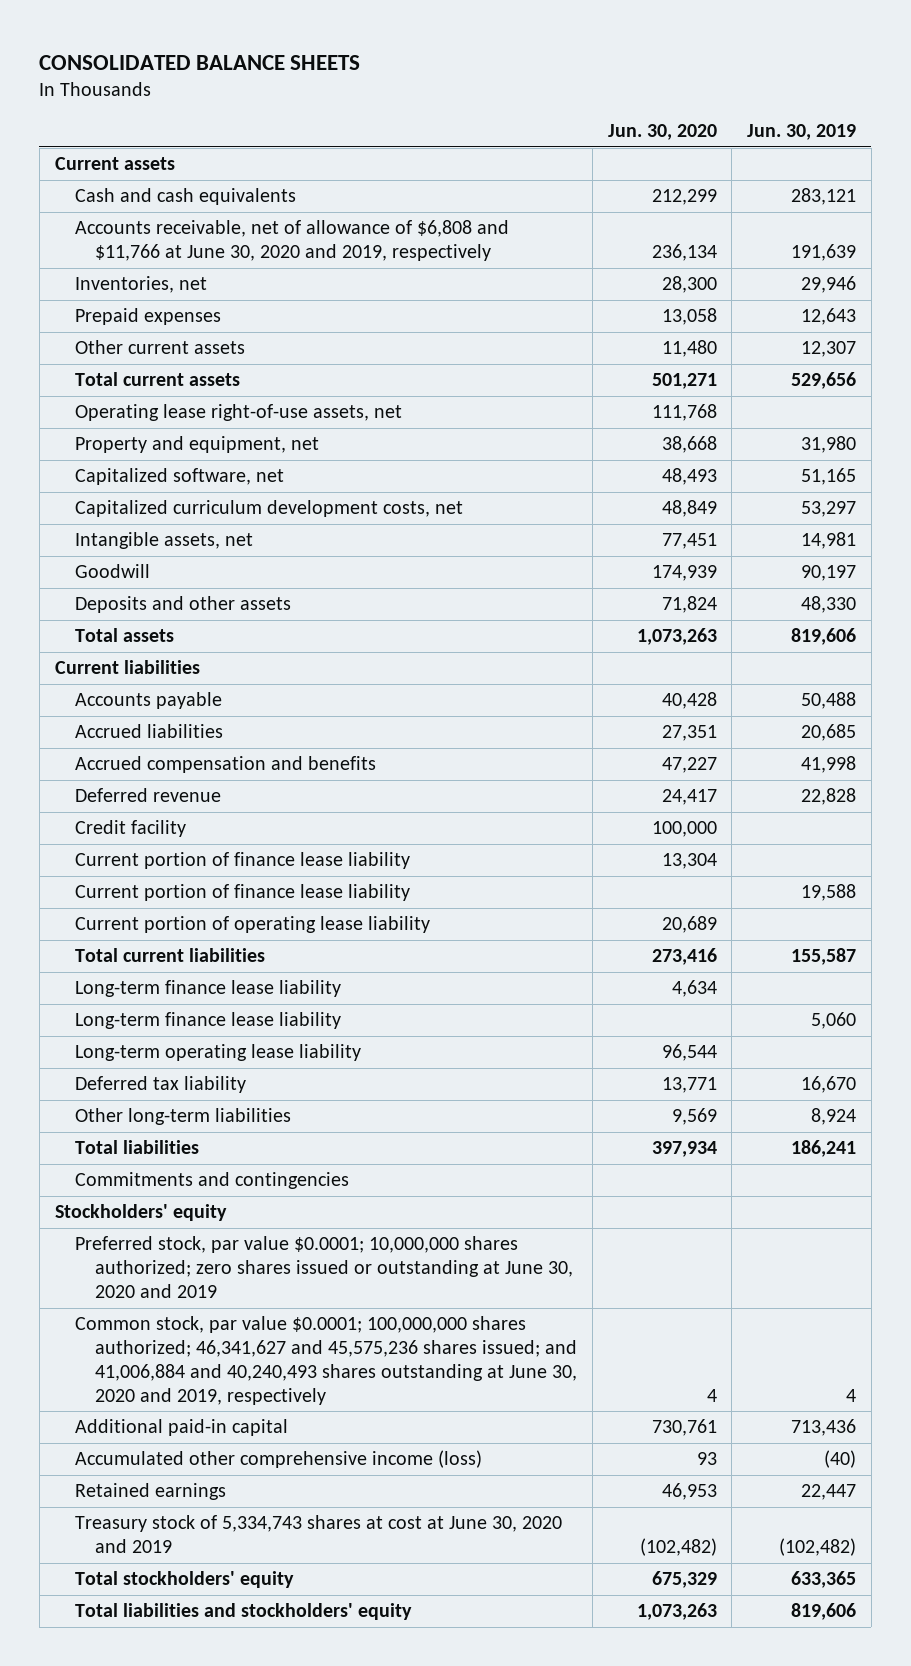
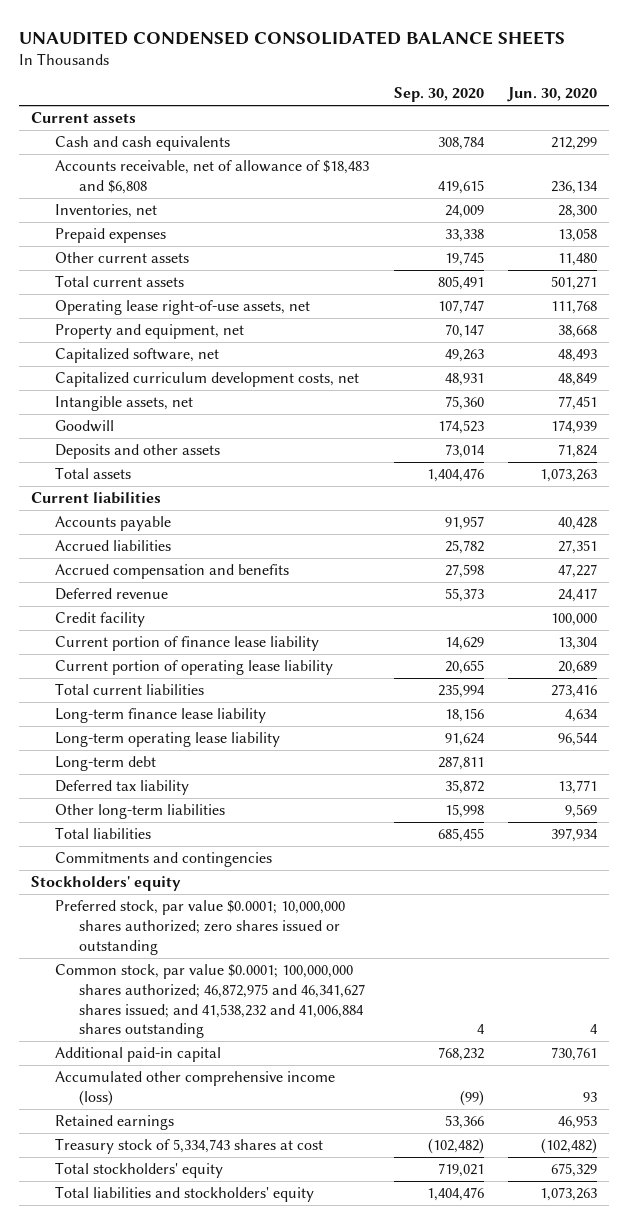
- CONSOLIDATED BALANCE SHEETS
+ UNAUDITED CONDENSED CONSOLIDATED BALANCE SHEETS
- | Jun. 30, 2020 | Jun. 30, 2019
+ | Sep. 30, 2020 | Jun. 30, 2020
- Accounts receivable, net of allowance of $6,808 and $11,766 at June 30, 2020 and 2019, respectively | 236,134 | 191,639
+ Accounts receivable, net of allowance of $18,483 and $6,808 | 419,615 | 236,134
- Current portion of finance lease liability | | 19,588
- Long-term finance lease liability | | 5,060
+ Long-term debt | 287,811 |
- Preferred stock, par value $0.0001; 10,000,000 shares authorized; zero shares issued or outstanding at June 30, 2020 and 2019
- Common stock, par value $0.0001; 100,000,000 shares authorized; 46,341,627 and 45,575,236 shares issued; and 41,006,884 and 40,240,493 shares outstanding at June 30, 2020 and 2019, respectively | 4 | 4
+ Preferred stock, par value $0.0001; 10,000,000 shares authorized; zero shares issued or outstanding
+ Common stock, par value $0.0001; 100,000,000 shares authorized; 46,872,975 and 46,341,627 shares issued; and 41,538,232 and 41,006,884 shares outstanding | 4 | 4
- Treasury stock of 5,334,743 shares at cost at June 30, 2020 and 2019 | (102,482) | (102,482)
+ Treasury stock of 5,334,743 shares at cost | (102,482) | (102,482)

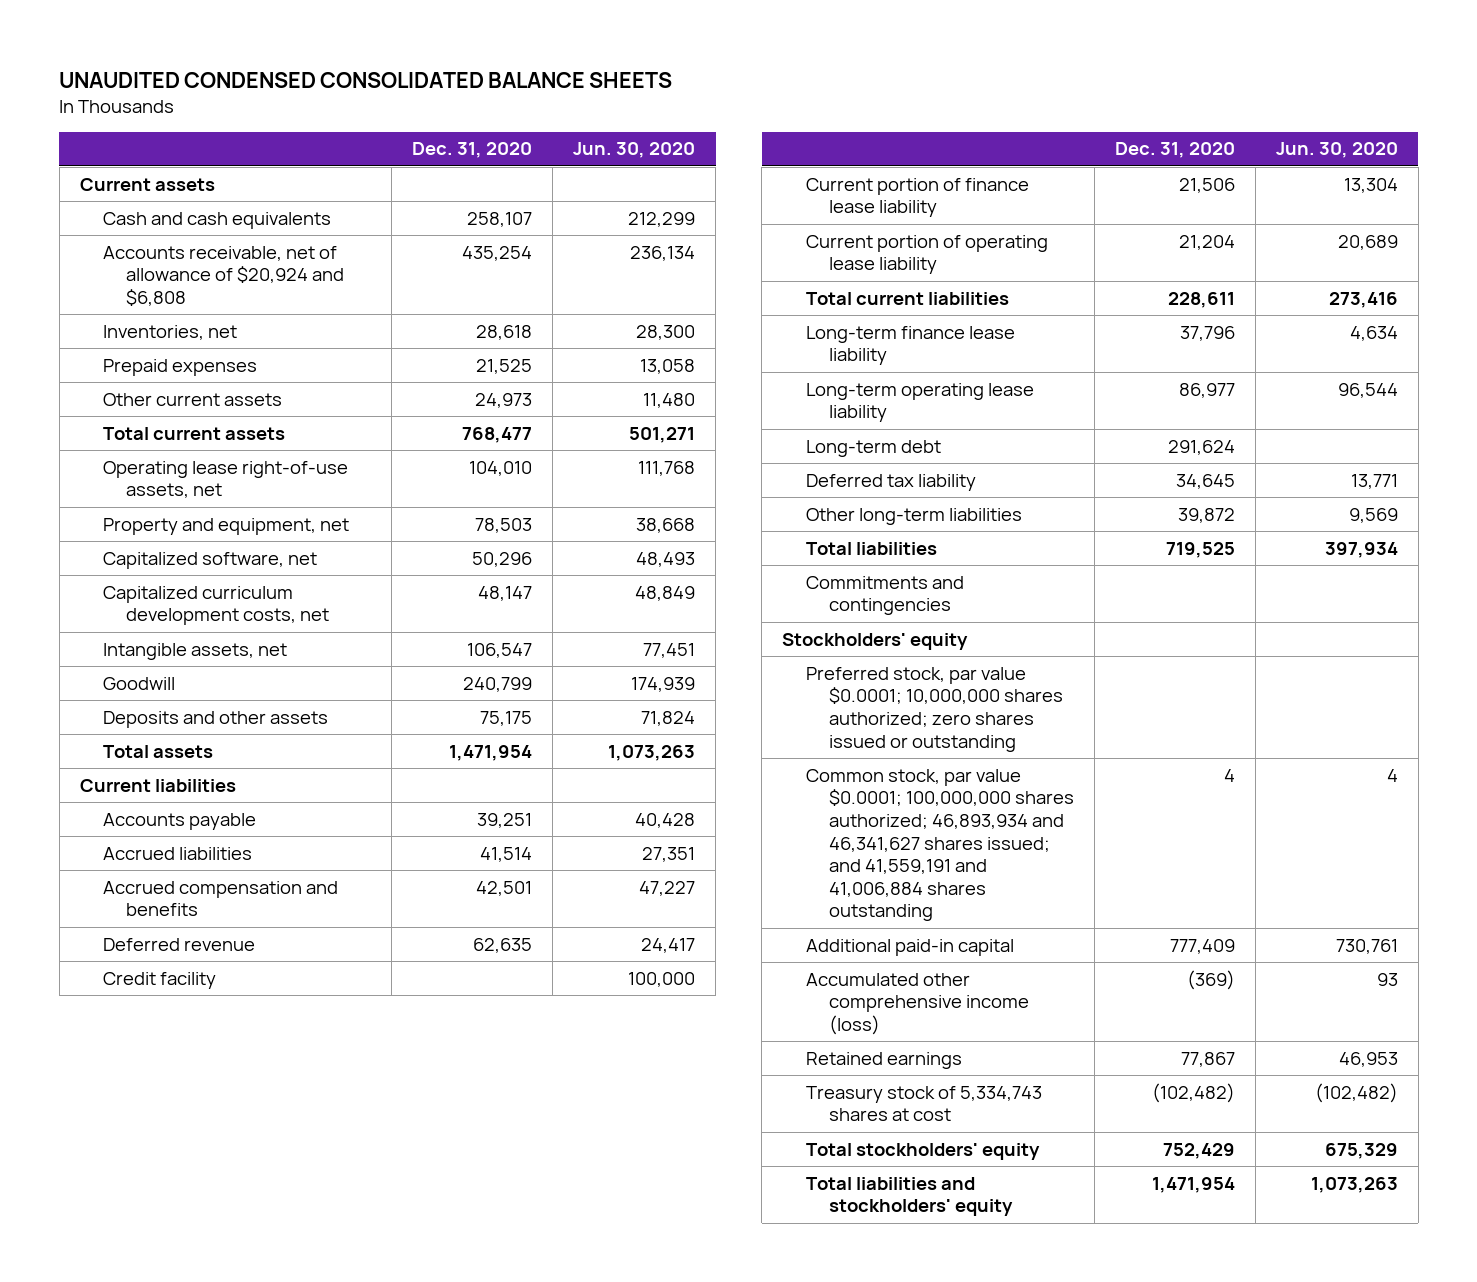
- | Sep. 30, 2020 | Jun. 30, 2020
+ | Dec. 31, 2020 | Jun. 30, 2020
- Accounts receivable, net of allowance of $18,483 and $6,808 | 419,615 | 236,134
+ Accounts receivable, net of allowance of $20,924 and $6,808 | 435,254 | 236,134
- Common stock, par value $0.0001; 100,000,000 shares authorized; 46,872,975 and 46,341,627 shares issued; and 41,538,232 and 41,006,884 shares outstanding | 4 | 4
+ Common stock, par value $0.0001; 100,000,000 shares authorized; 46,893,934 and 46,341,627 shares issued; and 41,559,191 and 41,006,884 shares outstanding | 4 | 4

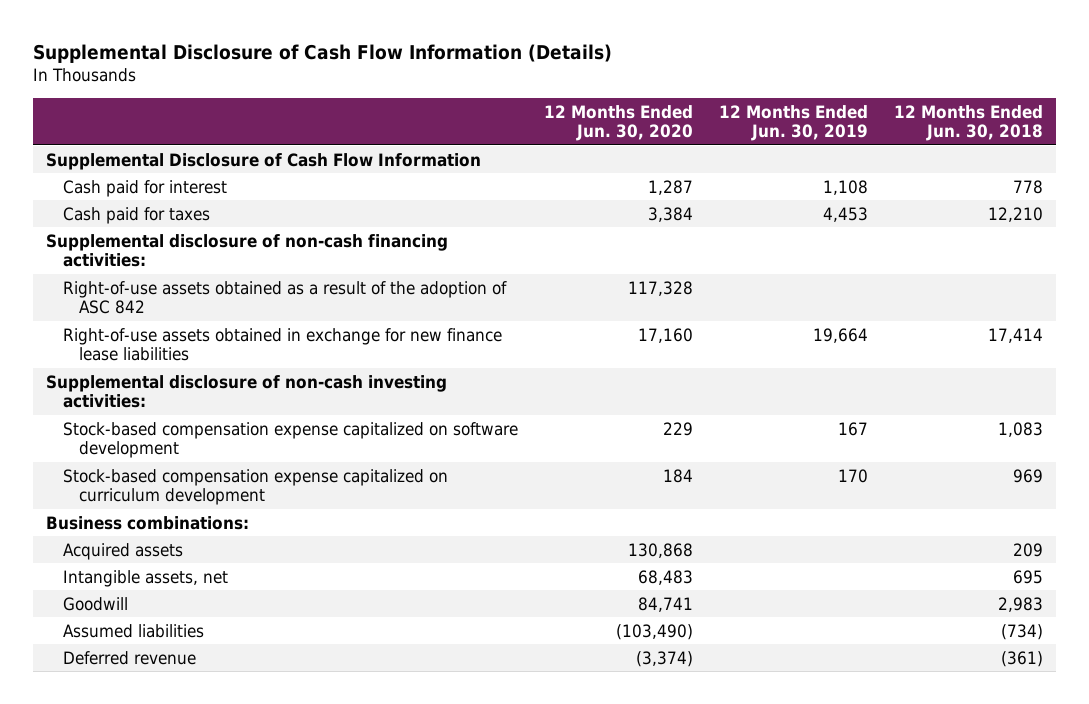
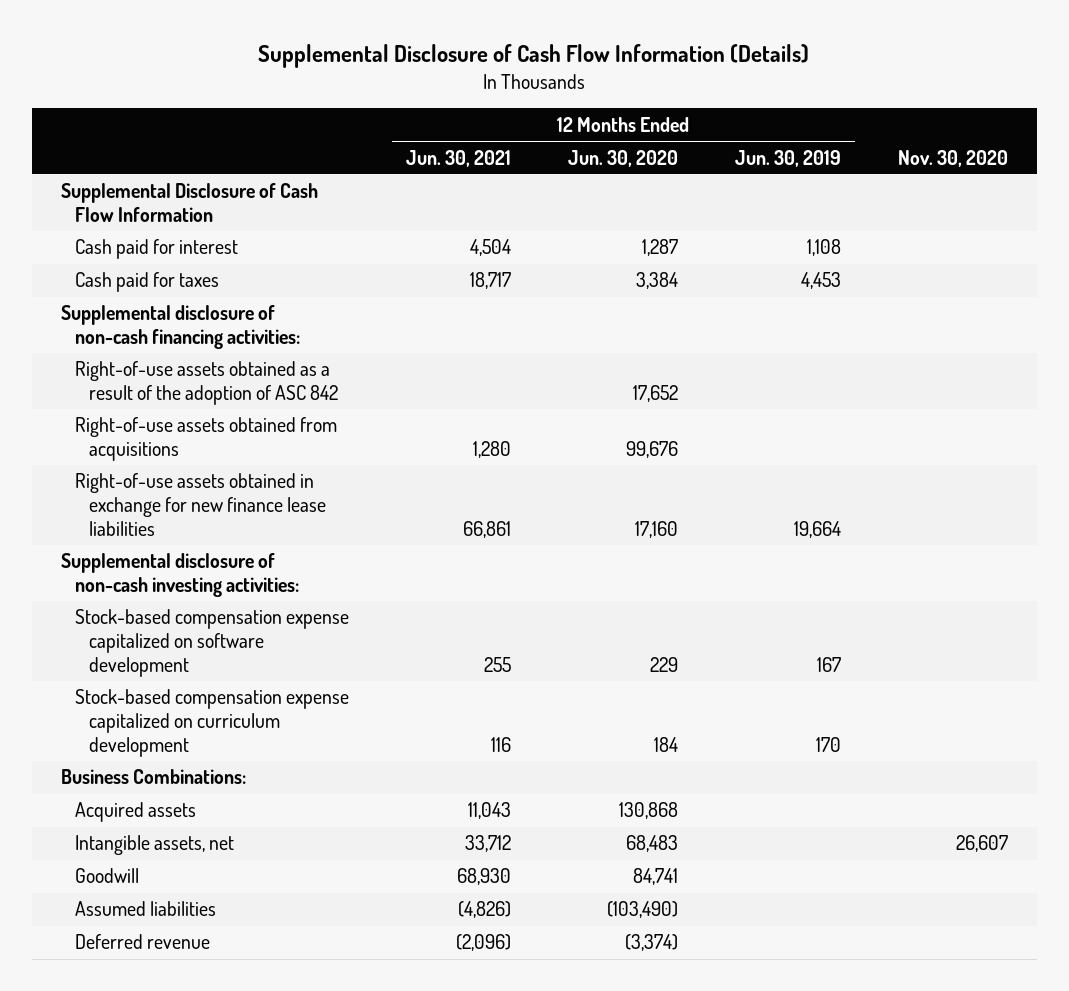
- | 12 Months Ended Jun. 30, 2020 | 12 Months Ended Jun. 30, 2019 | 12 Months Ended Jun. 30, 2018
+ | 12 Months Ended Jun. 30, 2021 | 12 Months Ended Jun. 30, 2020 | 12 Months Ended Jun. 30, 2019 | Nov. 30, 2020
- Right-of-use assets obtained as a result of the adoption of ASC 842 | 117,328 | |
+ Right-of-use assets obtained as a result of the adoption of ASC 842 | | 17,652 | |
+ Right-of-use assets obtained from acquisitions | 1,280 | 99,676 | |
- Business combinations:
+ Business Combinations:

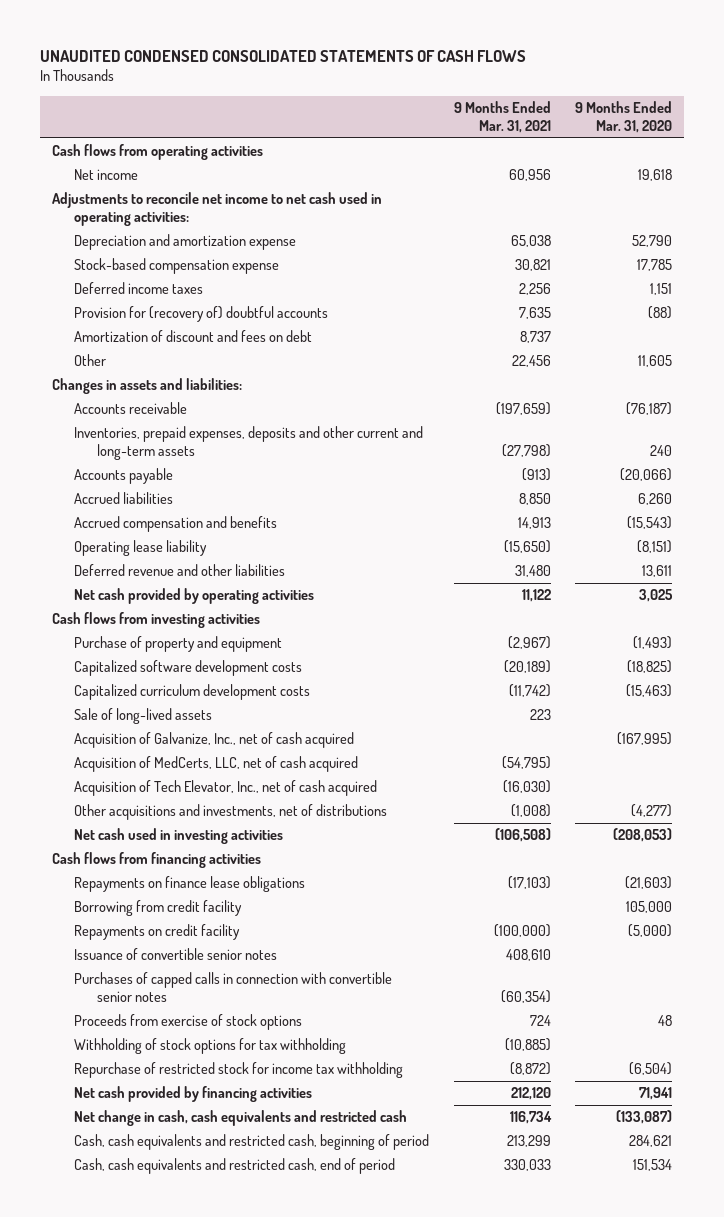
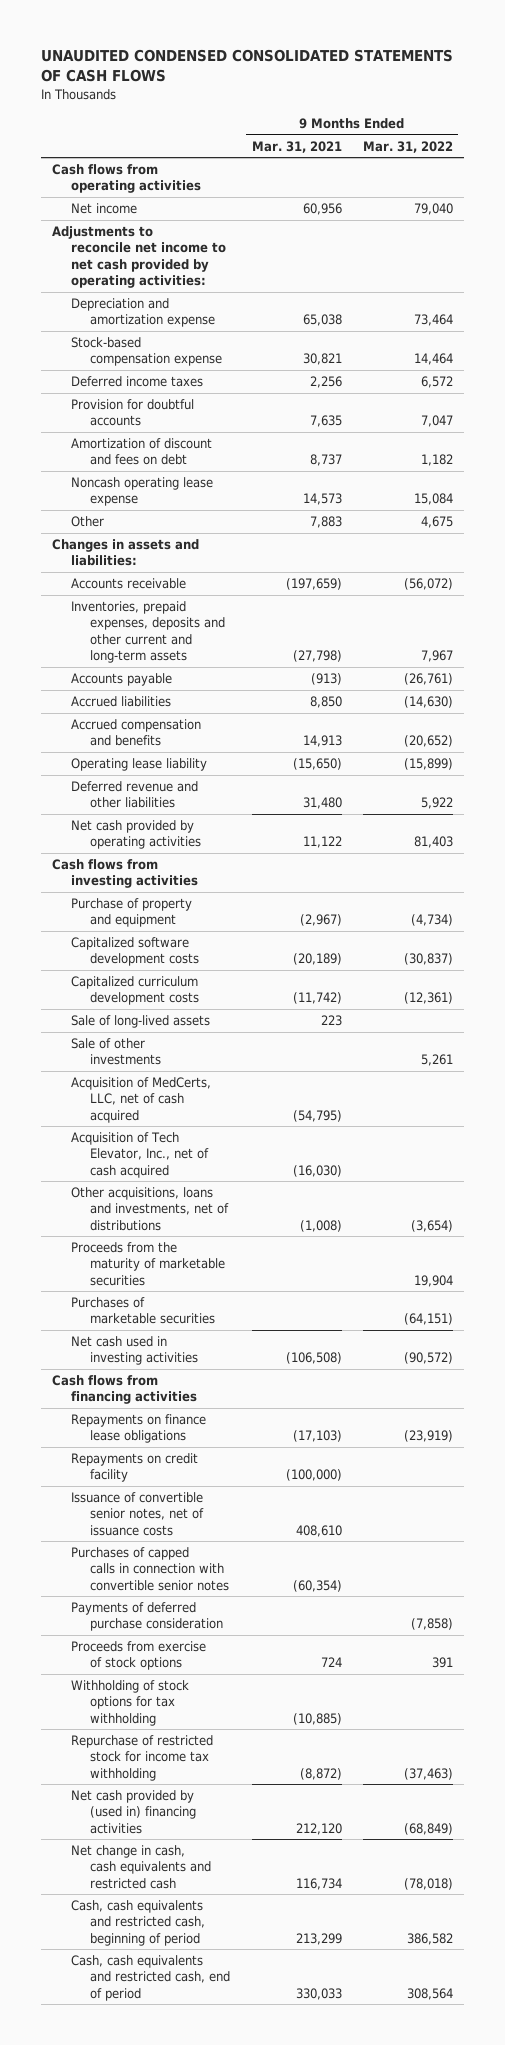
- | 9 Months Ended Mar. 31, 2021 | 9 Months Ended Mar. 31, 2020
+ | 9 Months Ended Mar. 31, 2021 | 9 Months Ended Mar. 31, 2022
- Adjustments to reconcile net income to net cash used in operating activities:
+ Adjustments to reconcile net income to net cash provided by operating activities:
- Provision for (recovery of) doubtful accounts | 7,635 | (88)
+ Provision for doubtful accounts | 7,635 | 7,047
- Other | 22,456 | 11,605
+ Noncash operating lease expense | 14,573 | 15,084
+ Other | 7,883 | 4,675
- Acquisition of Galvanize, Inc., net of cash acquired | | (167,995)
+ Sale of other investments | | 5,261
- Other acquisitions and investments, net of distributions | (1,008) | (4,277)
+ Other acquisitions, loans and investments, net of distributions | (1,008) | (3,654)
+ Proceeds from the maturity of marketable securities | | 19,904
+ Purchases of marketable securities | | (64,151)
- Borrowing from credit facility | | 105,000
- Issuance of convertible senior notes | 408,610 |
+ Issuance of convertible senior notes, net of issuance costs | 408,610 |
+ Payments of deferred purchase consideration | | (7,858)
- Net cash provided by financing activities | 212,120 | 71,941
+ Net cash provided by (used in) financing activities | 212,120 | (68,849)

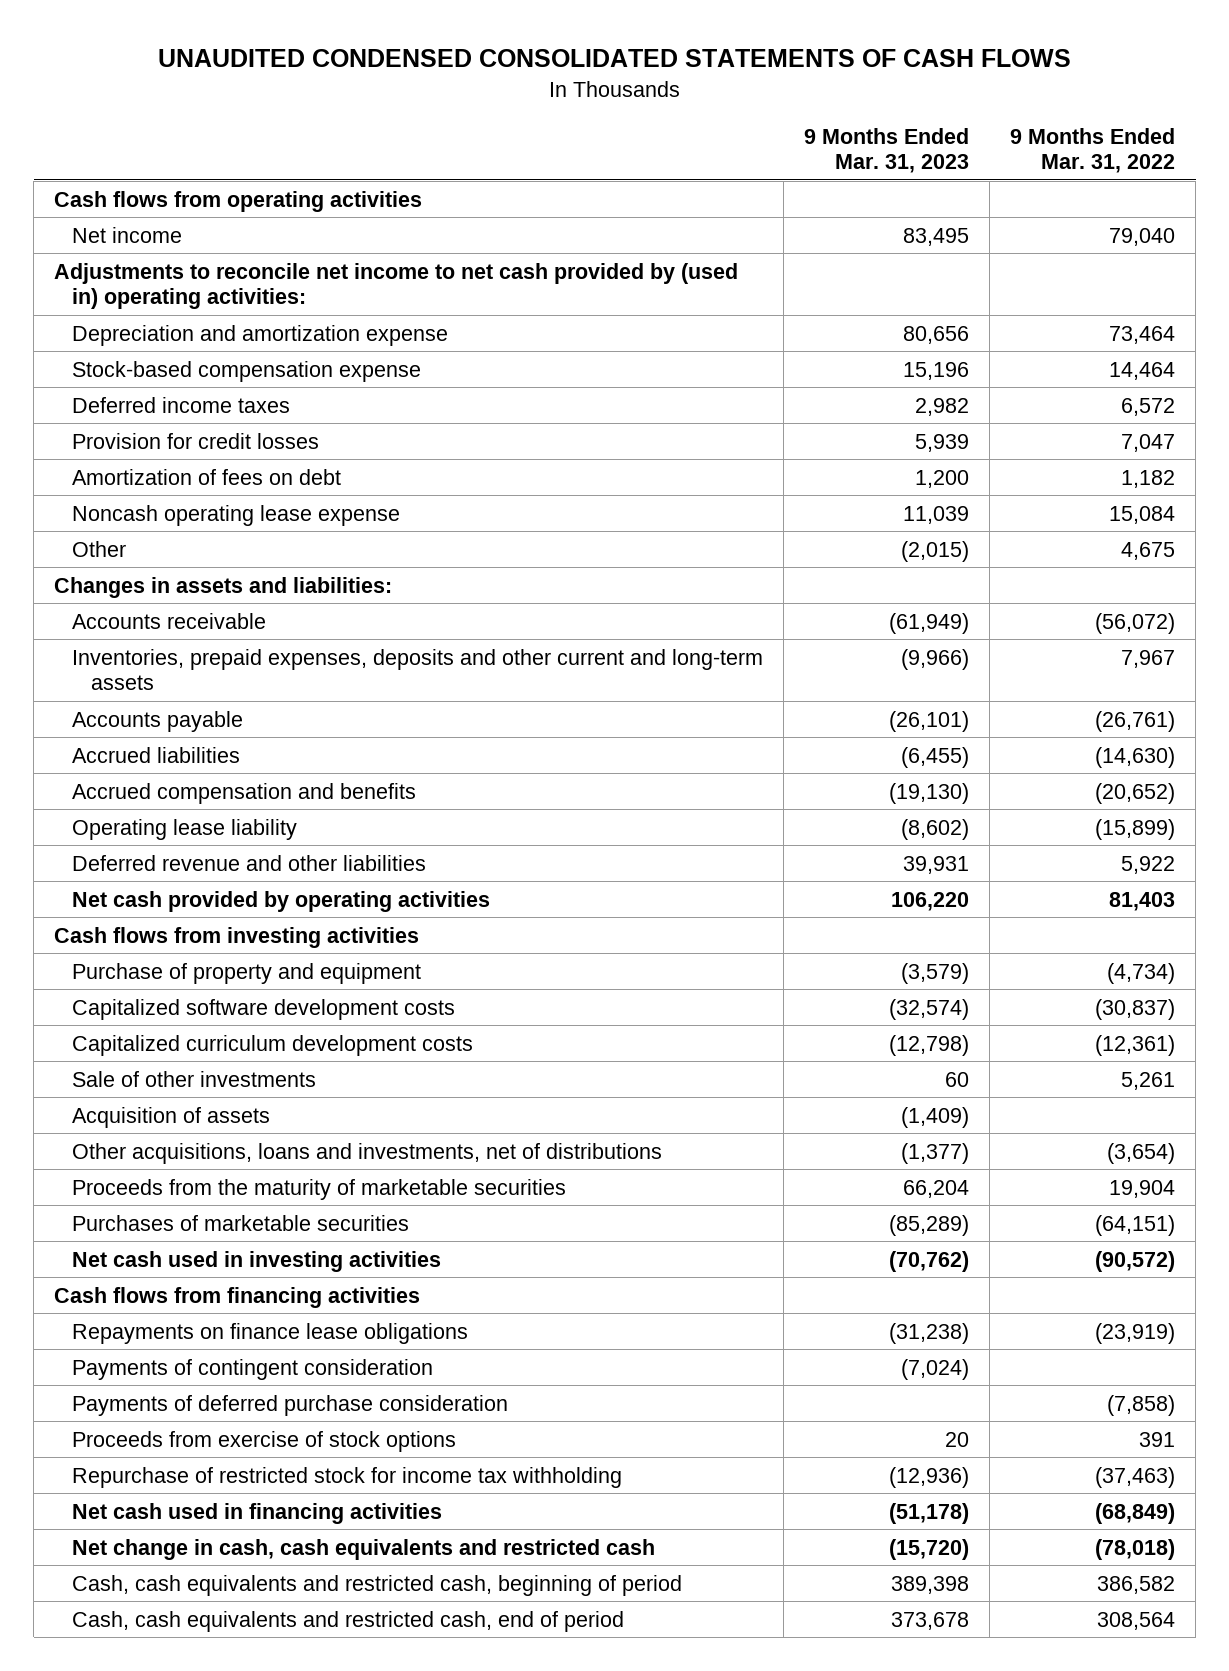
- | 9 Months Ended Mar. 31, 2021 | 9 Months Ended Mar. 31, 2022
+ | 9 Months Ended Mar. 31, 2023 | 9 Months Ended Mar. 31, 2022
- Adjustments to reconcile net income to net cash provided by operating activities:
+ Adjustments to reconcile net income to net cash provided by (used in) operating activities:
- Provision for doubtful accounts | 7,635 | 7,047
- Amortization of discount and fees on debt | 8,737 | 1,182
+ Provision for credit losses | 5,939 | 7,047
+ Amortization of fees on debt | 1,200 | 1,182
- Sale of long-lived assets | 223 |
- Acquisition of MedCerts, LLC, net of cash acquired | (54,795) |
- Acquisition of Tech Elevator, Inc., net of cash acquired | (16,030) |
+ Acquisition of assets | (1,409) |
- Repayments on credit facility | (100,000) |
- Issuance of convertible senior notes, net of issuance costs | 408,610 |
- Purchases of capped calls in connection with convertible senior notes | (60,354) |
+ Payments of contingent consideration | (7,024) |
- Withholding of stock options for tax withholding | (10,885) |
- Net cash provided by (used in) financing activities | 212,120 | (68,849)
+ Net cash used in financing activities | (51,178) | (68,849)

